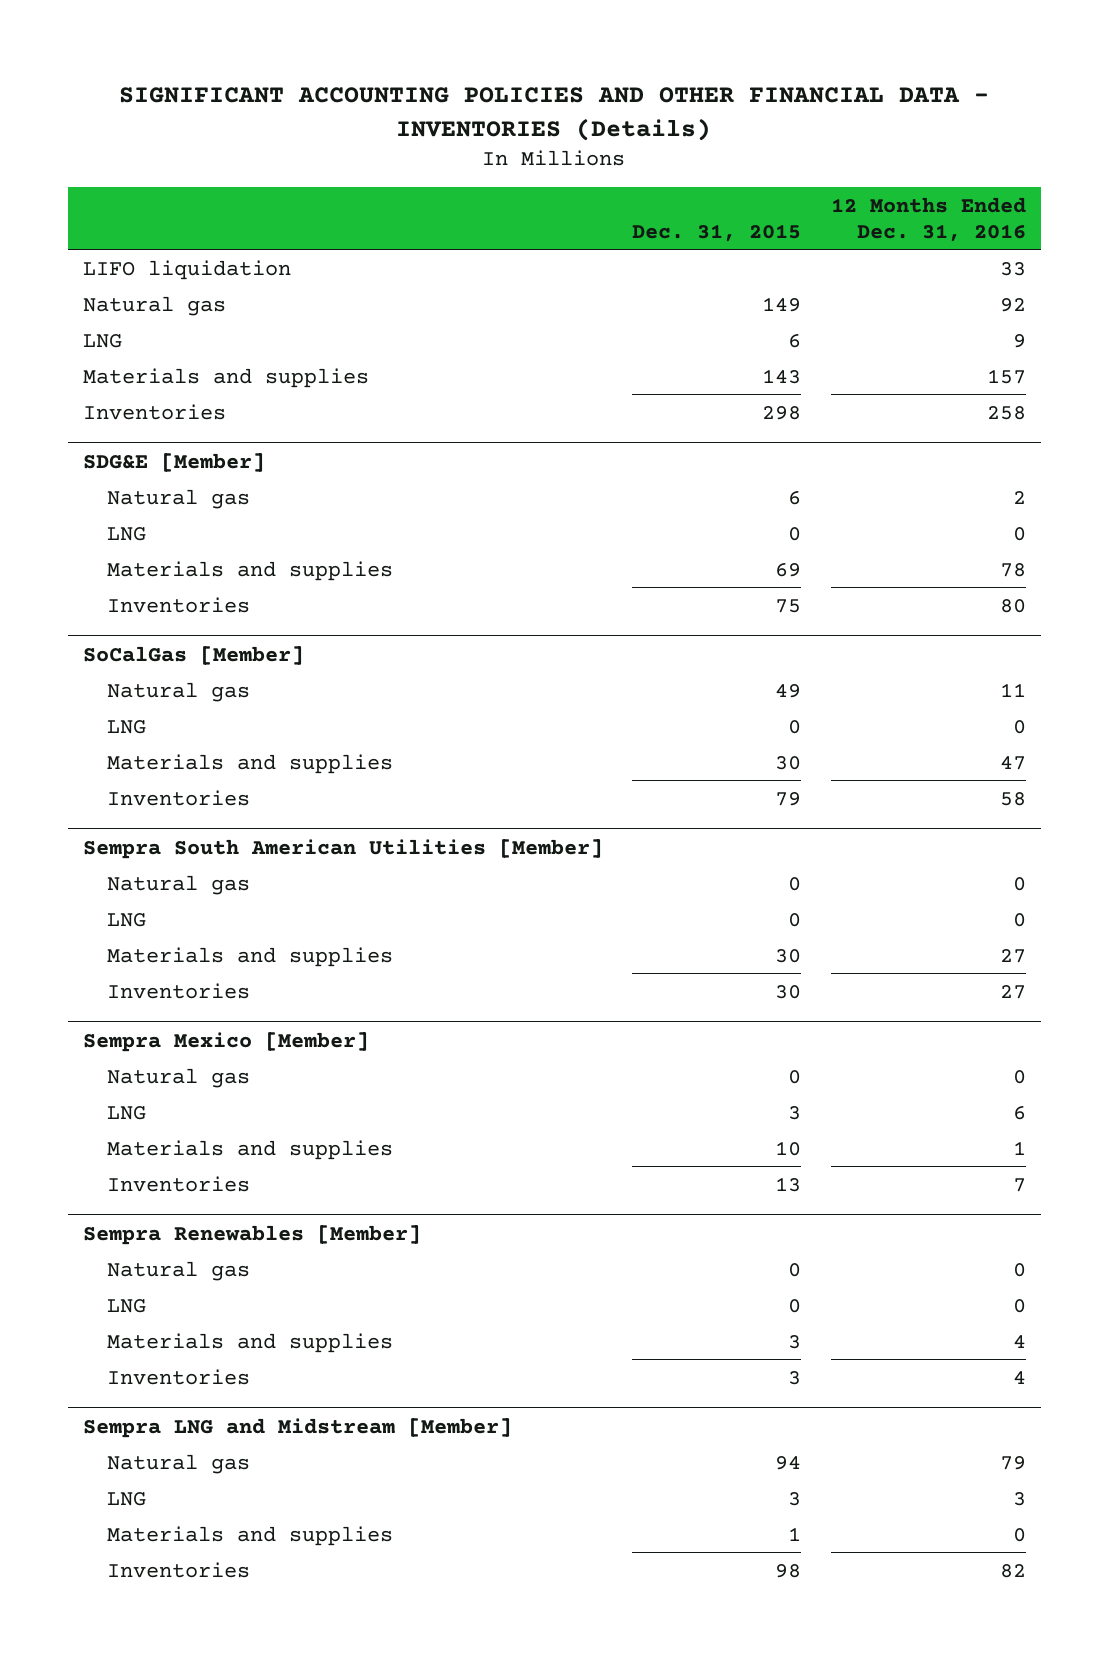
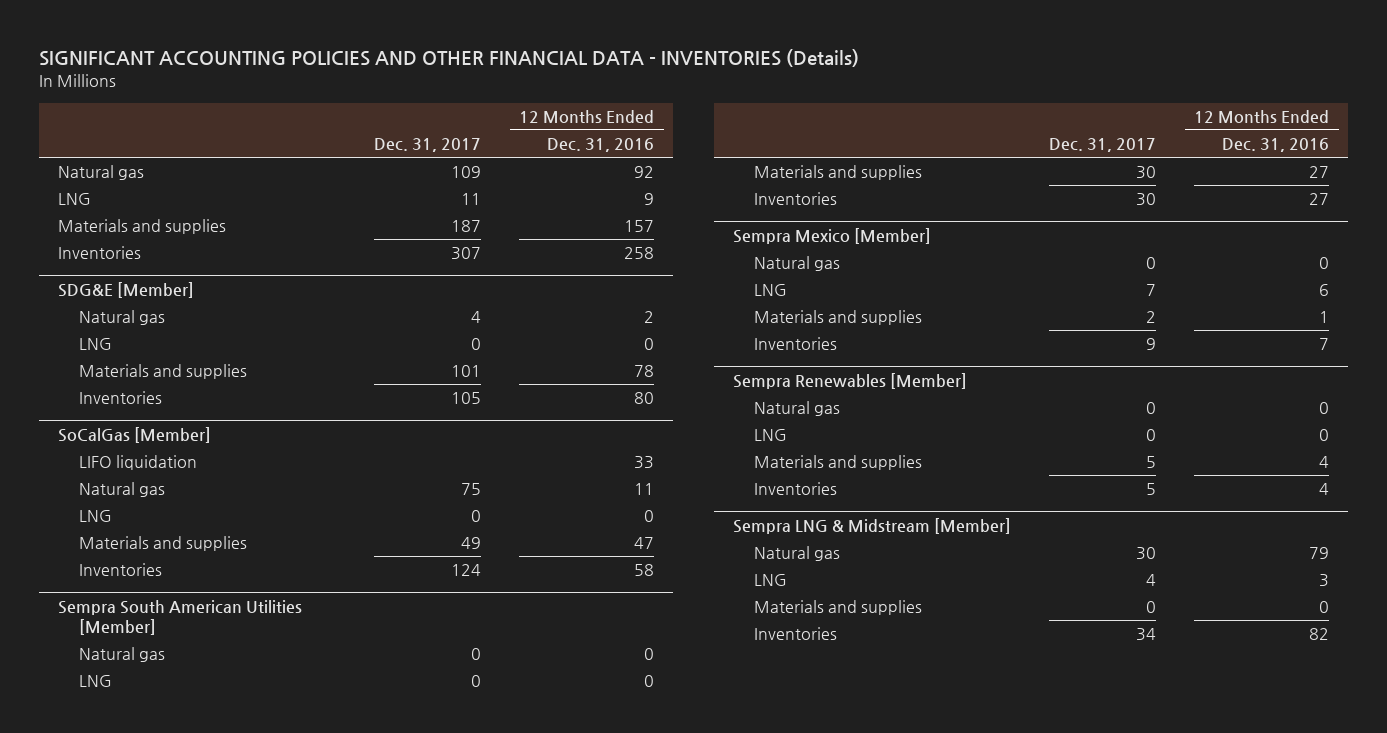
- | Dec. 31, 2015 | 12 Months Ended Dec. 31, 2016
+ | Dec. 31, 2017 | 12 Months Ended Dec. 31, 2016
- LIFO liquidation | | 33
@ SoCalGas [Member]
+ LIFO liquidation | | 33
- Sempra LNG and Midstream [Member]
+ Sempra LNG & Midstream [Member]

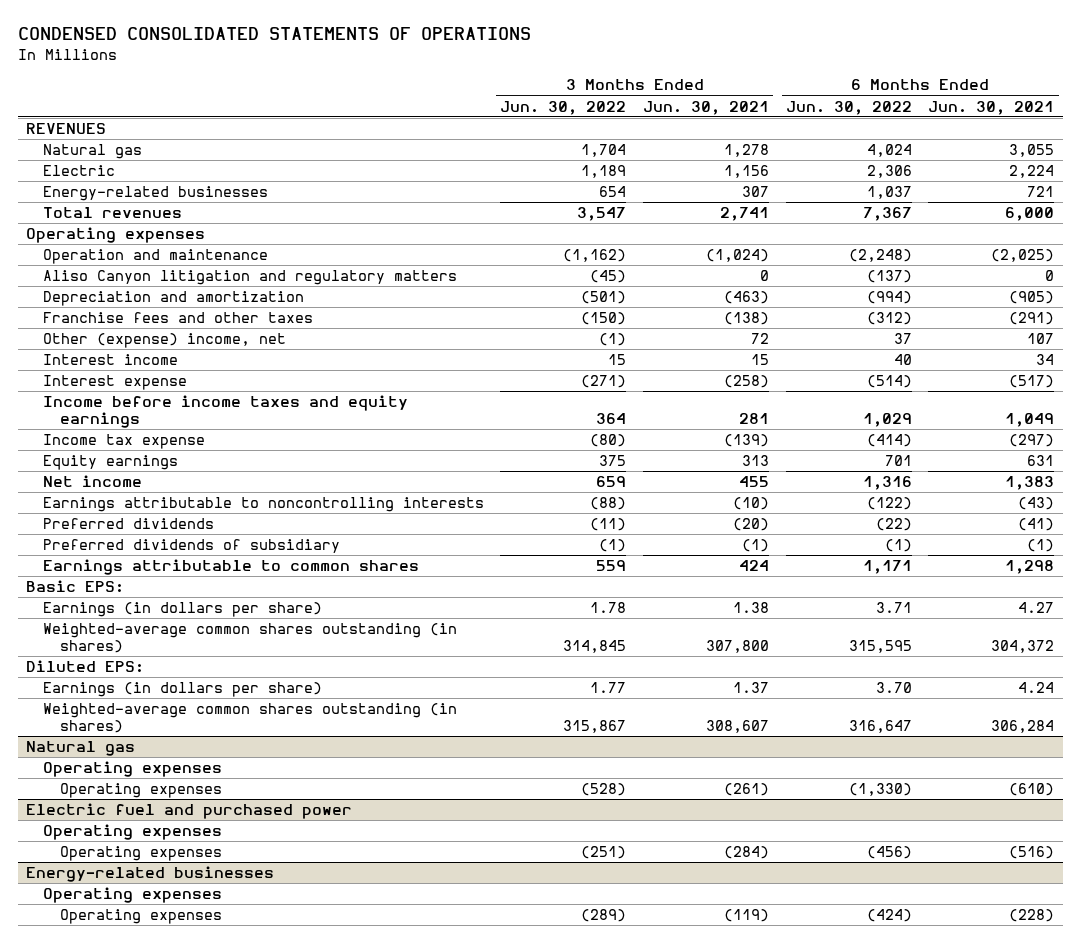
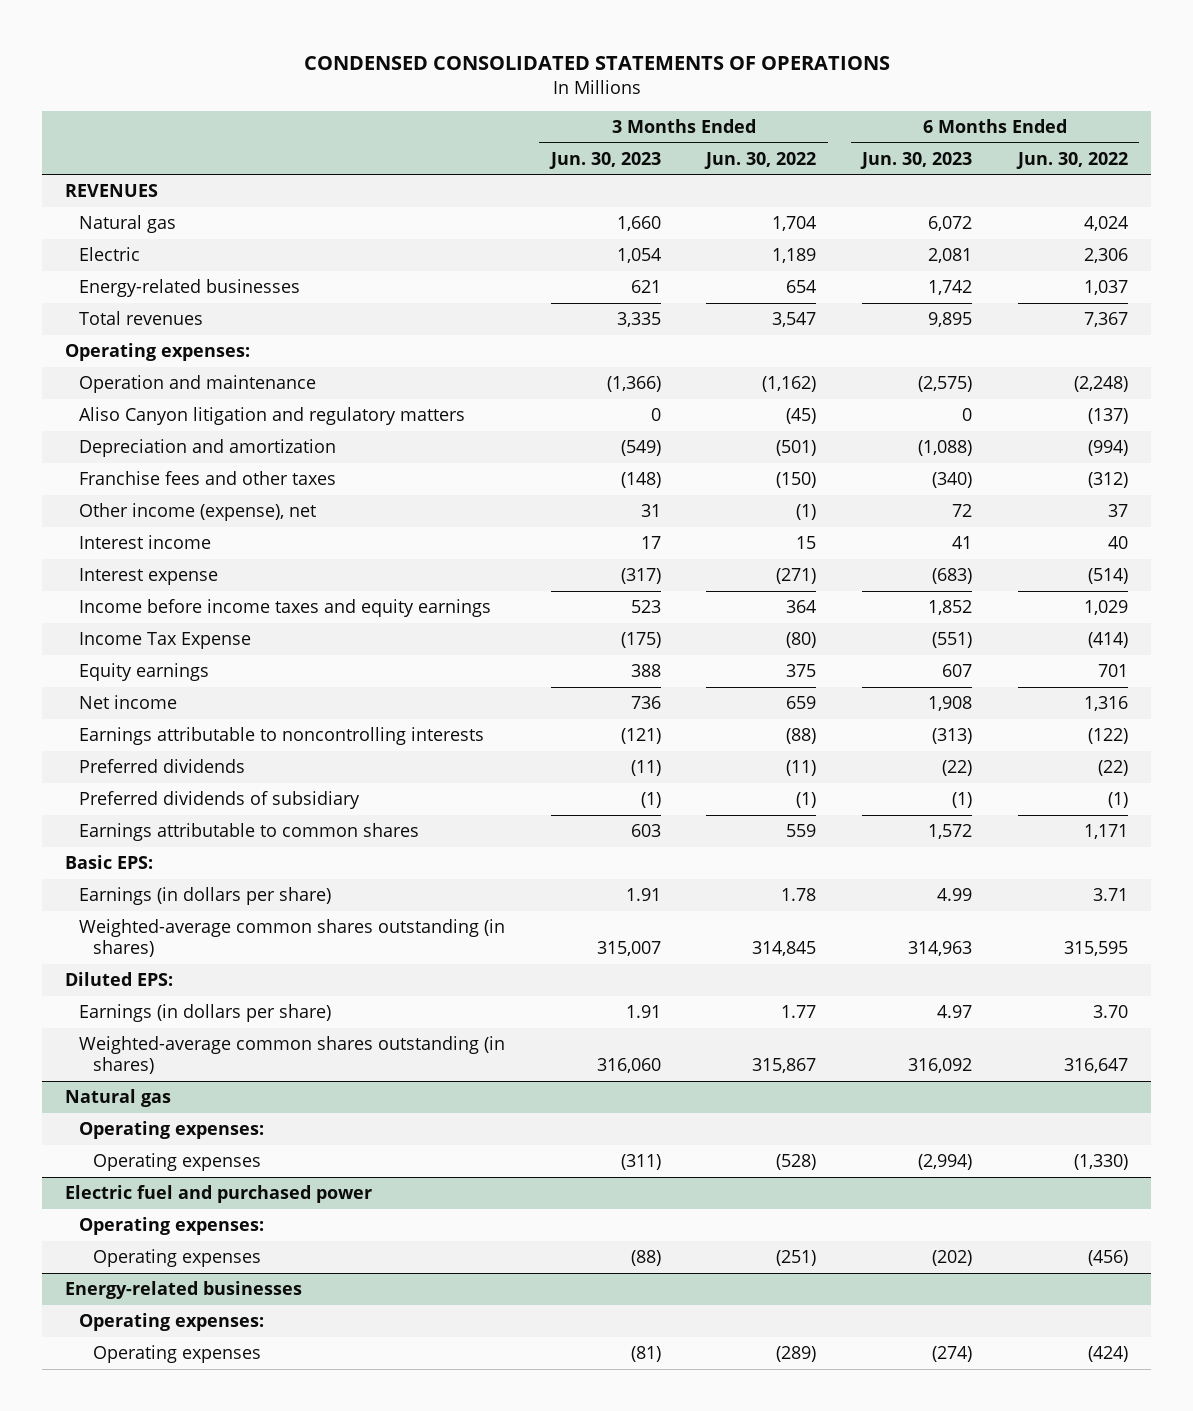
- | 3 Months Ended Jun. 30, 2022 | 3 Months Ended Jun. 30, 2021 | 6 Months Ended Jun. 30, 2022 | 6 Months Ended Jun. 30, 2021
+ | 3 Months Ended Jun. 30, 2023 | 3 Months Ended Jun. 30, 2022 | 6 Months Ended Jun. 30, 2023 | 6 Months Ended Jun. 30, 2022
- Operating expenses
+ Operating expenses:
- Other (expense) income, net | (1) | 72 | 37 | 107
+ Other income (expense), net | 31 | (1) | 72 | 37
- Income tax expense | (80) | (139) | (414) | (297)
+ Income Tax Expense | (175) | (80) | (551) | (414)
@ Natural gas
- Operating expenses
+ Operating expenses:
@ Electric fuel and purchased power
- Operating expenses
+ Operating expenses:
@ Energy-related businesses
- Operating expenses
+ Operating expenses:

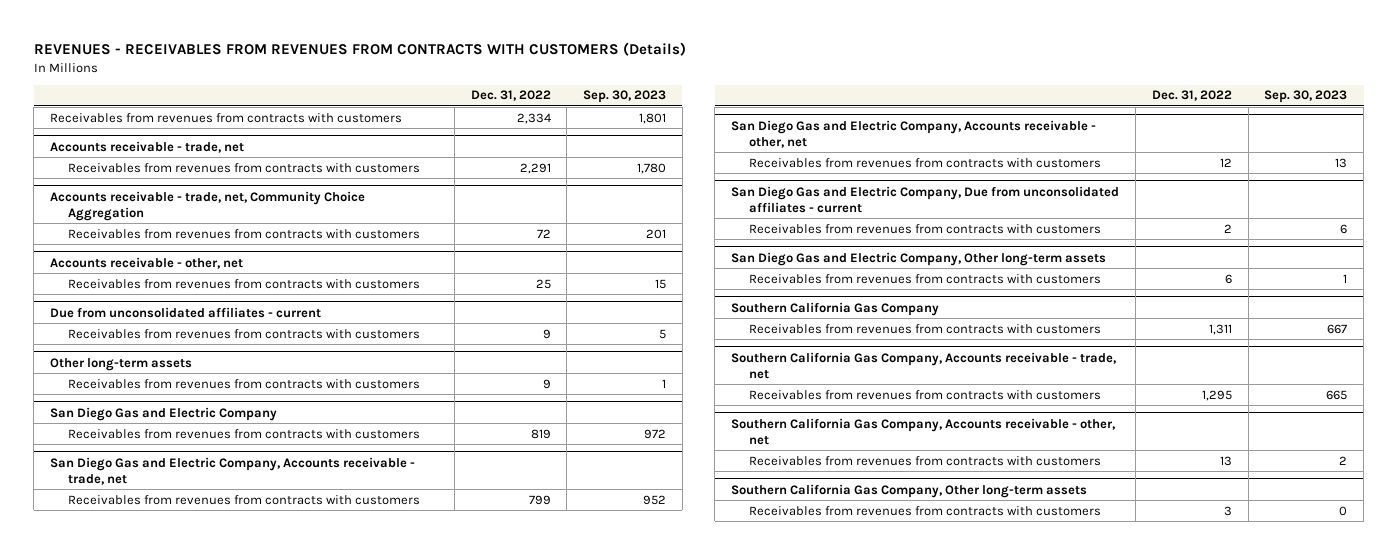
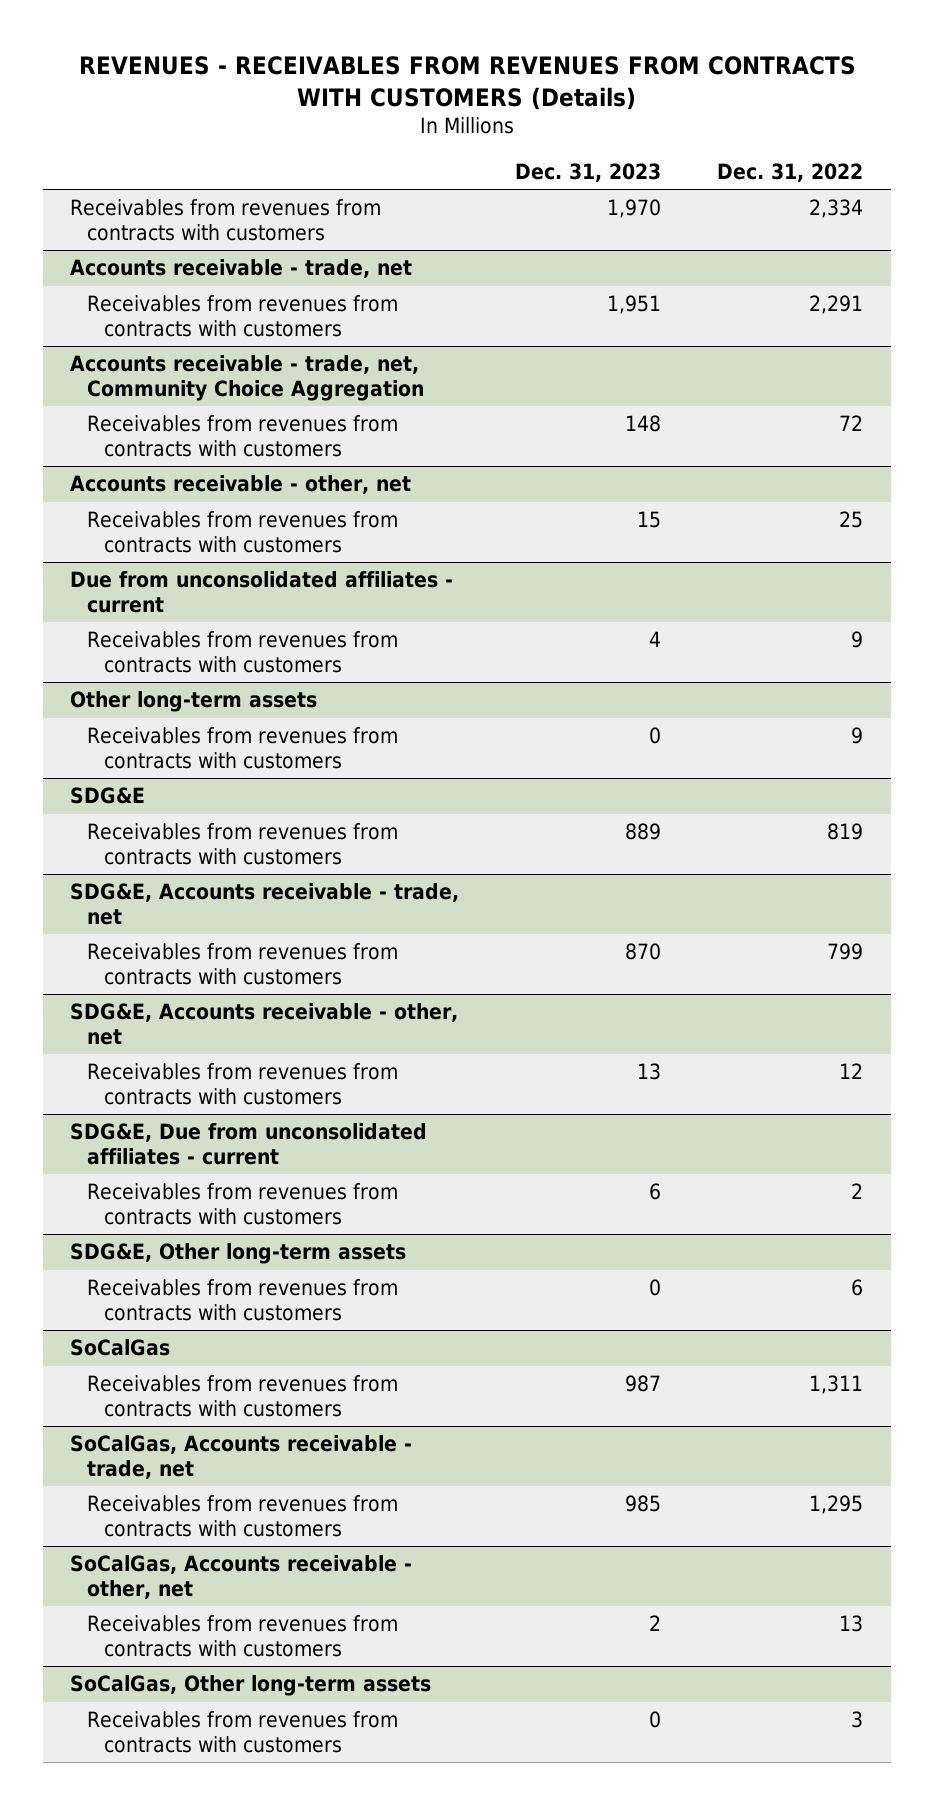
- | Dec. 31, 2022 | Sep. 30, 2023
+ | Dec. 31, 2023 | Dec. 31, 2022
- San Diego Gas and Electric Company
+ SDG&E
- San Diego Gas and Electric Company, Accounts receivable - trade, net
+ SDG&E, Accounts receivable - trade, net
- San Diego Gas and Electric Company, Accounts receivable - other, net
+ SDG&E, Accounts receivable - other, net
- San Diego Gas and Electric Company, Due from unconsolidated affiliates - current
+ SDG&E, Due from unconsolidated affiliates - current
- San Diego Gas and Electric Company, Other long-term assets
+ SDG&E, Other long-term assets
- Southern California Gas Company
+ SoCalGas
- Southern California Gas Company, Accounts receivable - trade, net
+ SoCalGas, Accounts receivable - trade, net
- Southern California Gas Company, Accounts receivable - other, net
+ SoCalGas, Accounts receivable - other, net
- Southern California Gas Company, Other long-term assets
+ SoCalGas, Other long-term assets

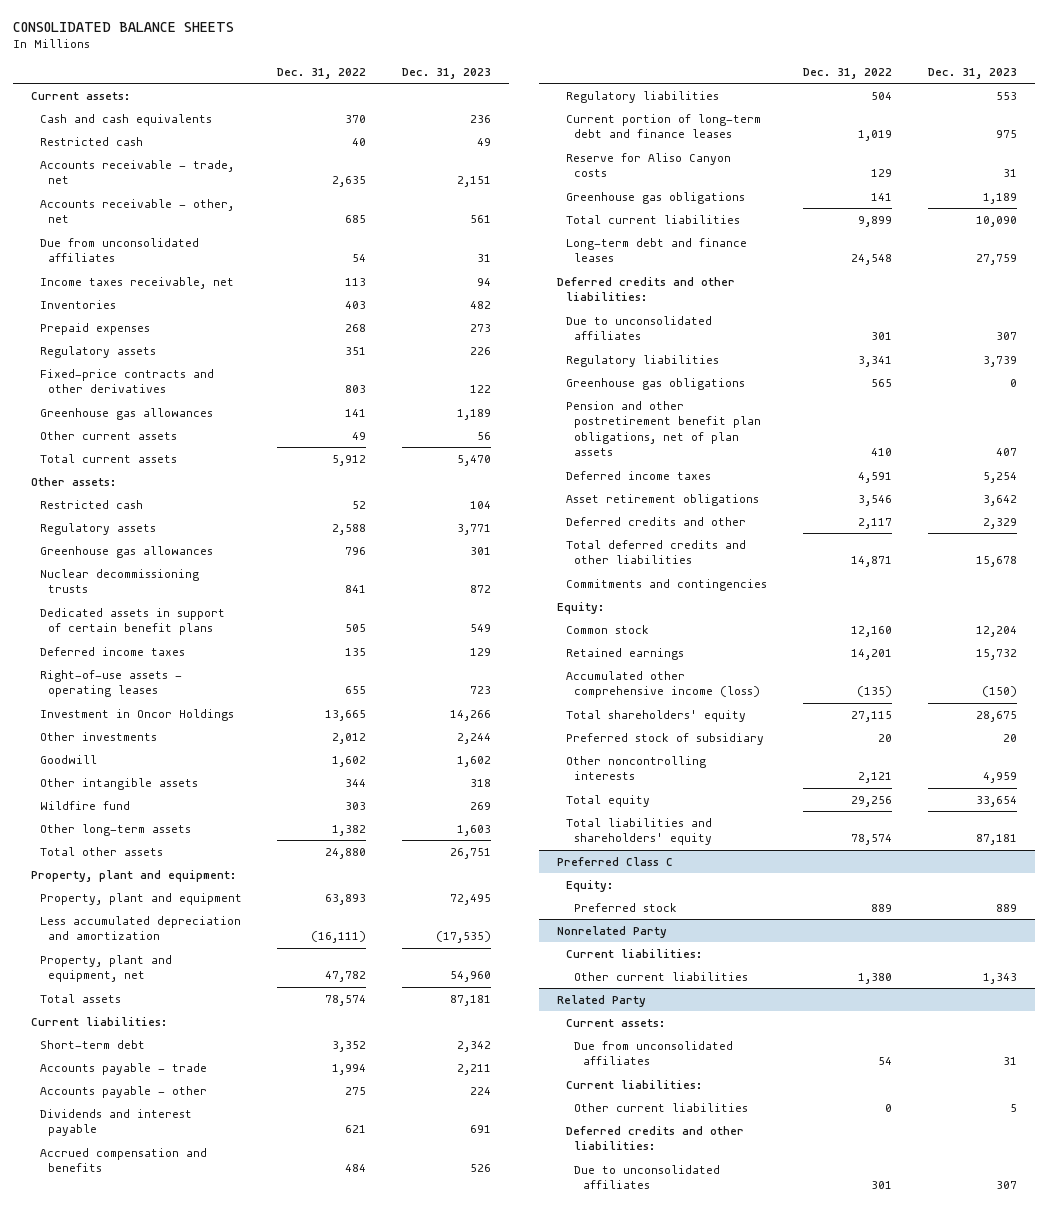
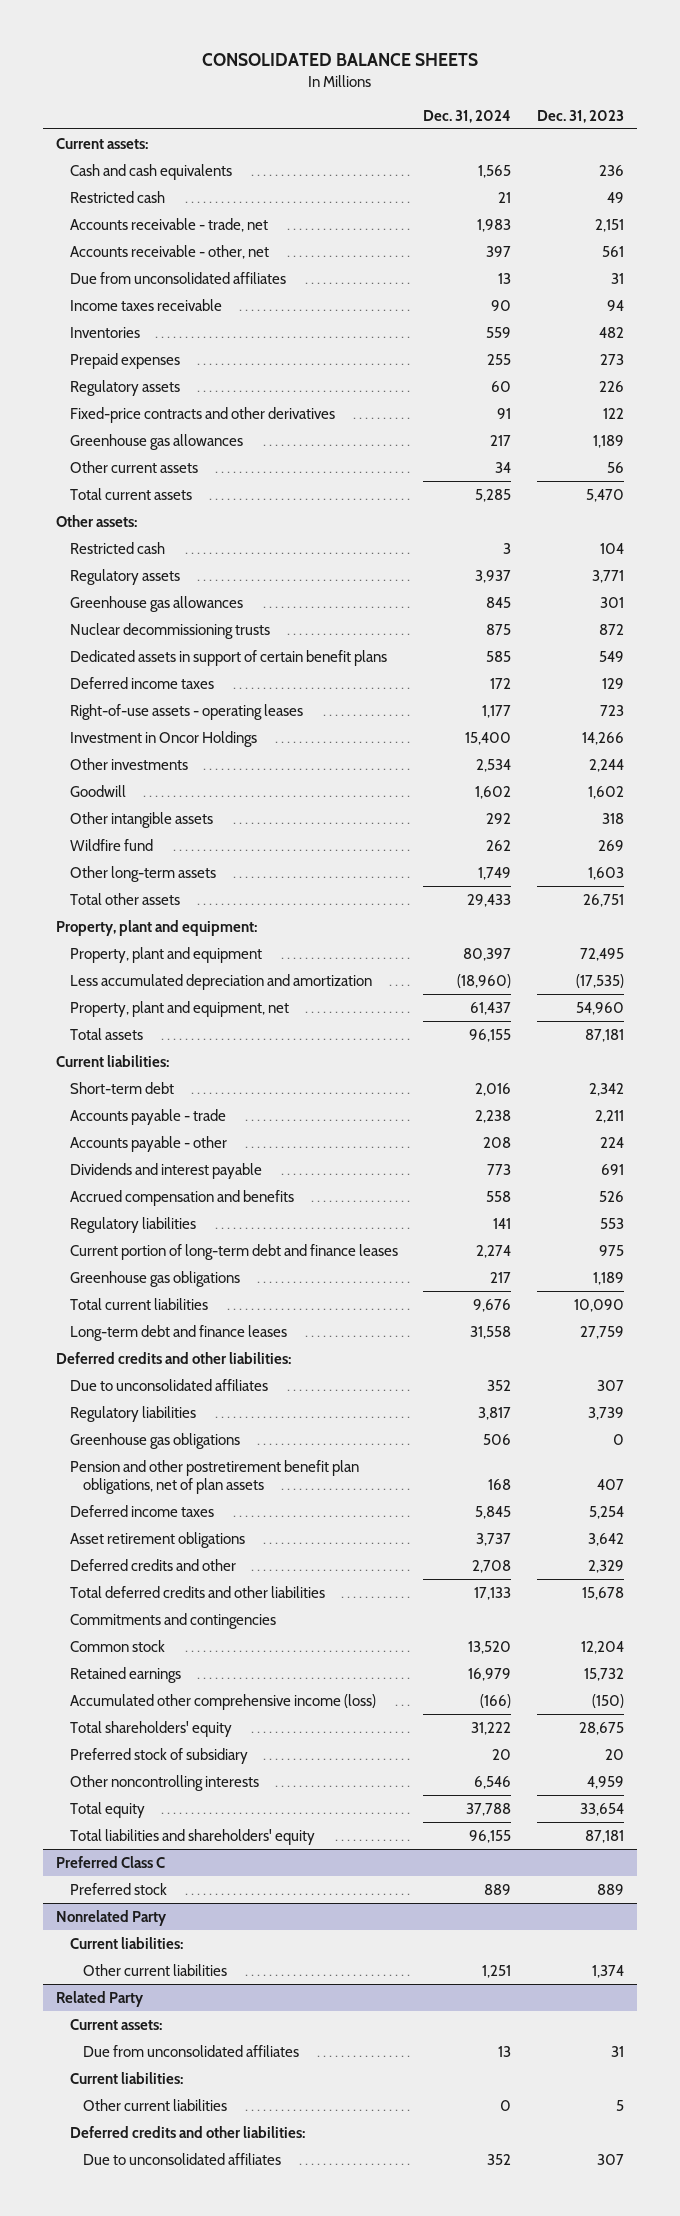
- | Dec. 31, 2022 | Dec. 31, 2023
+ | Dec. 31, 2024 | Dec. 31, 2023
- Income taxes receivable, net | 113 | 94
+ Income taxes receivable | 90 | 94
- Reserve for Aliso Canyon costs | 129 | 31
- Equity:
@ Preferred Class C
- Equity:
@ Nonrelated Party
- Other current liabilities | 1,380 | 1,343
+ Other current liabilities | 1,251 | 1,374

